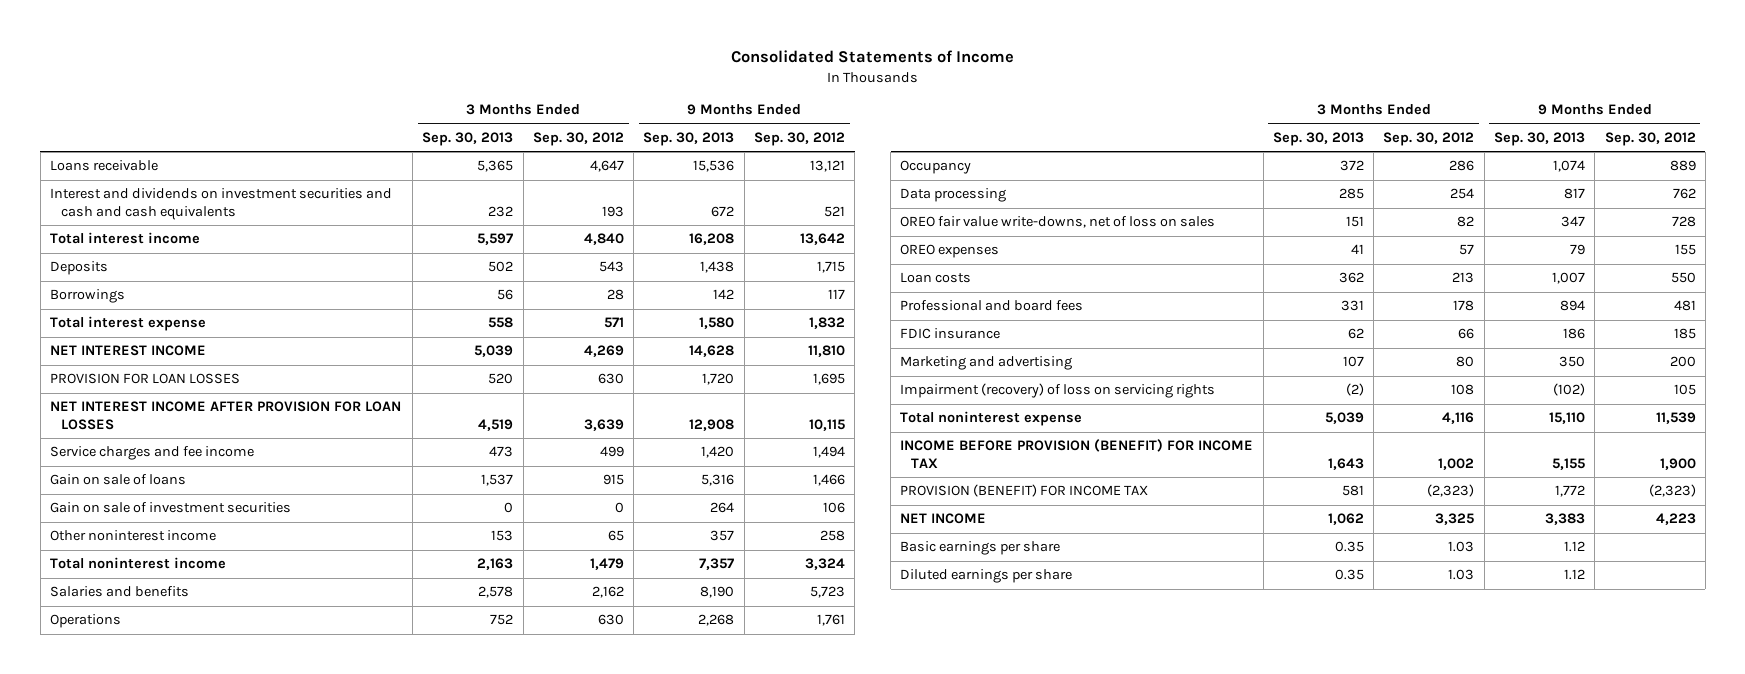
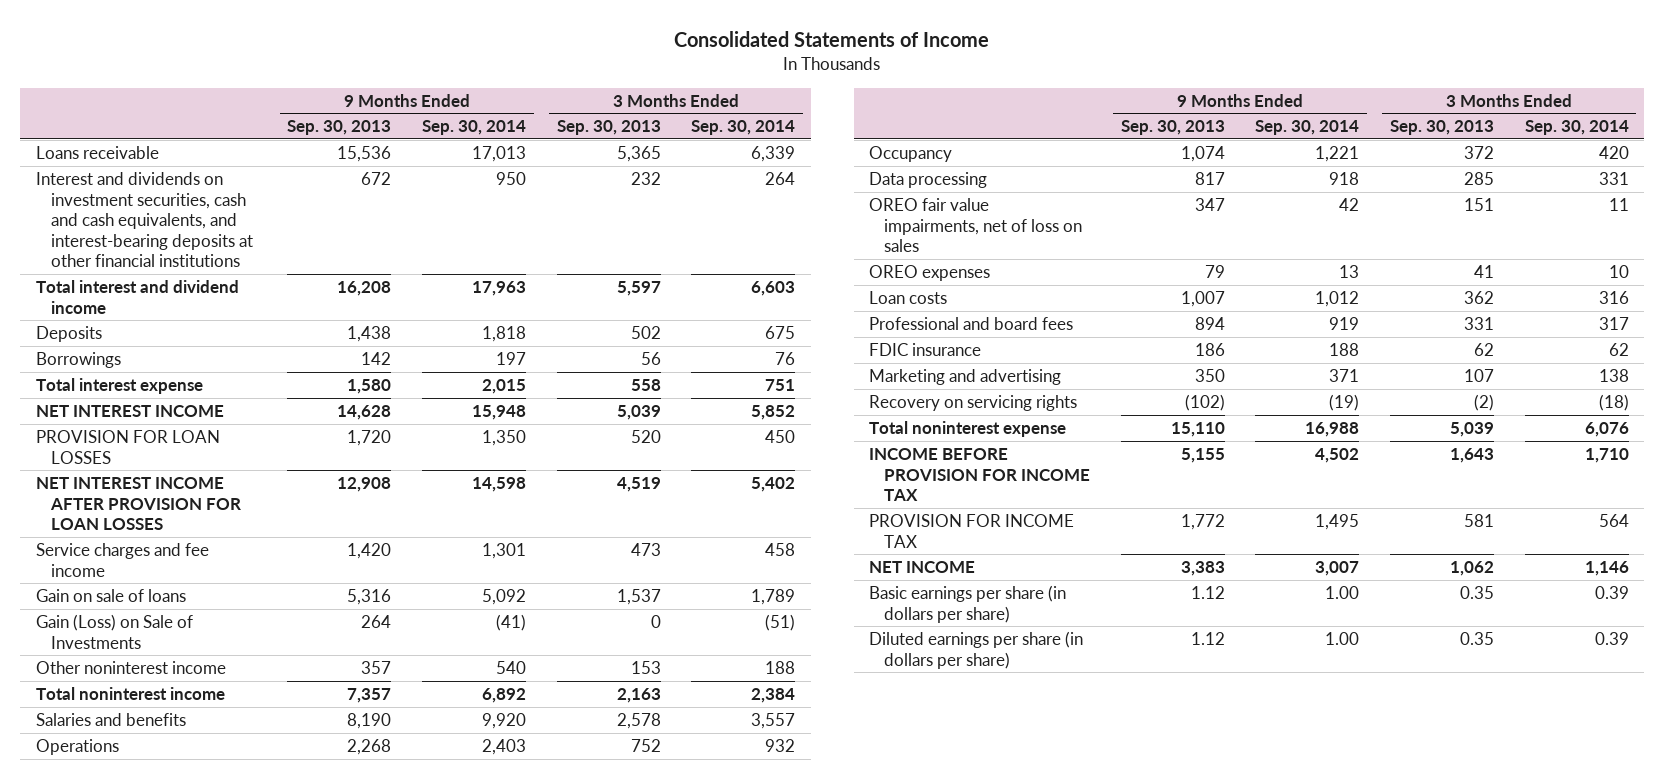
- | 3 Months Ended Sep. 30, 2013 | 3 Months Ended Sep. 30, 2012 | 9 Months Ended Sep. 30, 2013 | 9 Months Ended Sep. 30, 2012
+ | 9 Months Ended Sep. 30, 2013 | 9 Months Ended Sep. 30, 2014 | 3 Months Ended Sep. 30, 2013 | 3 Months Ended Sep. 30, 2014
- Interest and dividends on investment securities and cash and cash equivalents | 232 | 193 | 672 | 521
- Total interest income | 5,597 | 4,840 | 16,208 | 13,642
+ Interest and dividends on investment securities, cash and cash equivalents, and interest-bearing deposits at other financial institutions | 672 | 950 | 232 | 264
+ Total interest and dividend income | 16,208 | 17,963 | 5,597 | 6,603
- Gain on sale of investment securities | 0 | 0 | 264 | 106
+ Gain (Loss) on Sale of Investments | 264 | (41) | 0 | (51)
- OREO fair value write-downs, net of loss on sales | 151 | 82 | 347 | 728
+ OREO fair value impairments, net of loss on sales | 347 | 42 | 151 | 11
- Impairment (recovery) of loss on servicing rights | (2) | 108 | (102) | 105
+ Recovery on servicing rights | (102) | (19) | (2) | (18)
- INCOME BEFORE PROVISION (BENEFIT) FOR INCOME TAX | 1,643 | 1,002 | 5,155 | 1,900
- PROVISION (BENEFIT) FOR INCOME TAX | 581 | (2,323) | 1,772 | (2,323)
+ INCOME BEFORE PROVISION FOR INCOME TAX | 5,155 | 4,502 | 1,643 | 1,710
+ PROVISION FOR INCOME TAX | 1,772 | 1,495 | 581 | 564
- Basic earnings per share | 0.35 | 1.03 | 1.12 |
- Diluted earnings per share | 0.35 | 1.03 | 1.12 |
+ Basic earnings per share (in dollars per share) | 1.12 | 1.00 | 0.35 | 0.39
+ Diluted earnings per share (in dollars per share) | 1.12 | 1.00 | 0.35 | 0.39

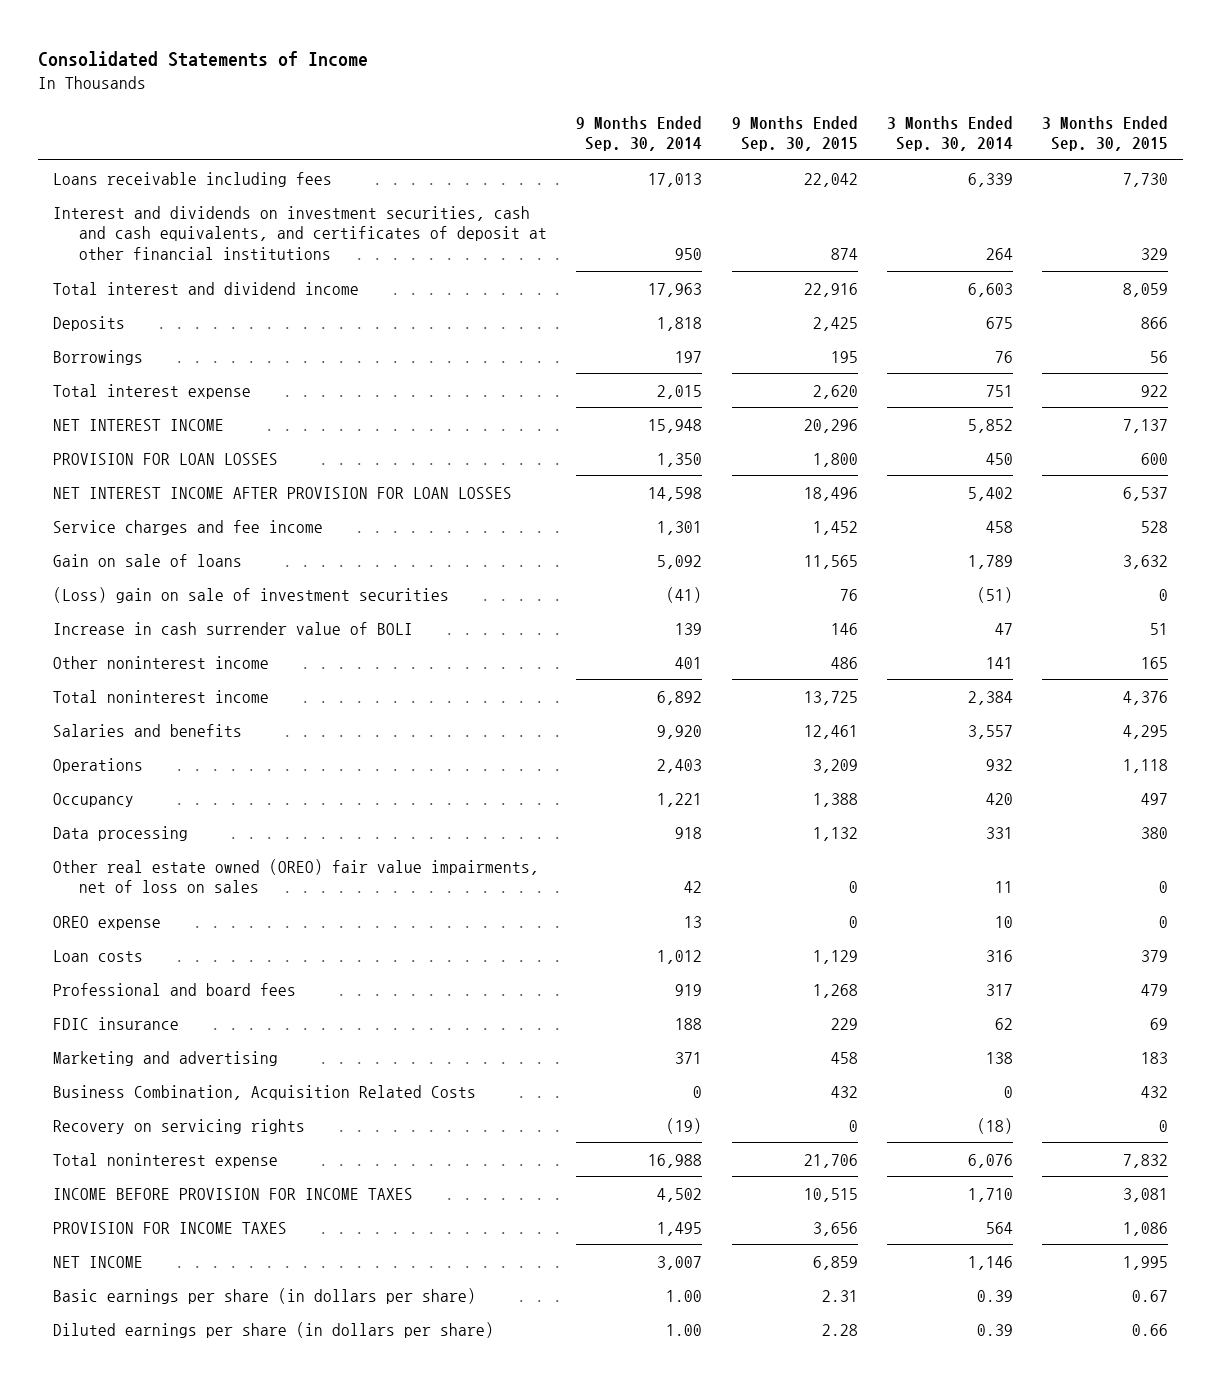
- | 9 Months Ended Sep. 30, 2013 | 9 Months Ended Sep. 30, 2014 | 3 Months Ended Sep. 30, 2013 | 3 Months Ended Sep. 30, 2014
+ | 9 Months Ended Sep. 30, 2014 | 9 Months Ended Sep. 30, 2015 | 3 Months Ended Sep. 30, 2014 | 3 Months Ended Sep. 30, 2015
- Loans receivable | 15,536 | 17,013 | 5,365 | 6,339
- Interest and dividends on investment securities, cash and cash equivalents, and interest-bearing deposits at other financial institutions | 672 | 950 | 232 | 264
+ Loans receivable including fees | 17,013 | 22,042 | 6,339 | 7,730
+ Interest and dividends on investment securities, cash and cash equivalents, and certificates of deposit at other financial institutions | 950 | 874 | 264 | 329
- Gain (Loss) on Sale of Investments | 264 | (41) | 0 | (51)
- Other noninterest income | 357 | 540 | 153 | 188
+ (Loss) gain on sale of investment securities | (41) | 76 | (51) | 0
+ Increase in cash surrender value of BOLI | 139 | 146 | 47 | 51
+ Other noninterest income | 401 | 486 | 141 | 165
- OREO fair value impairments, net of loss on sales | 347 | 42 | 151 | 11
- OREO expenses | 79 | 13 | 41 | 10
+ Other real estate owned (OREO) fair value impairments, net of loss on sales | 42 | 0 | 11 | 0
+ OREO expense | 13 | 0 | 10 | 0
+ Business Combination, Acquisition Related Costs | 0 | 432 | 0 | 432
- INCOME BEFORE PROVISION FOR INCOME TAX | 5,155 | 4,502 | 1,643 | 1,710
- PROVISION FOR INCOME TAX | 1,772 | 1,495 | 581 | 564
+ INCOME BEFORE PROVISION FOR INCOME TAXES | 4,502 | 10,515 | 1,710 | 3,081
+ PROVISION FOR INCOME TAXES | 1,495 | 3,656 | 564 | 1,086

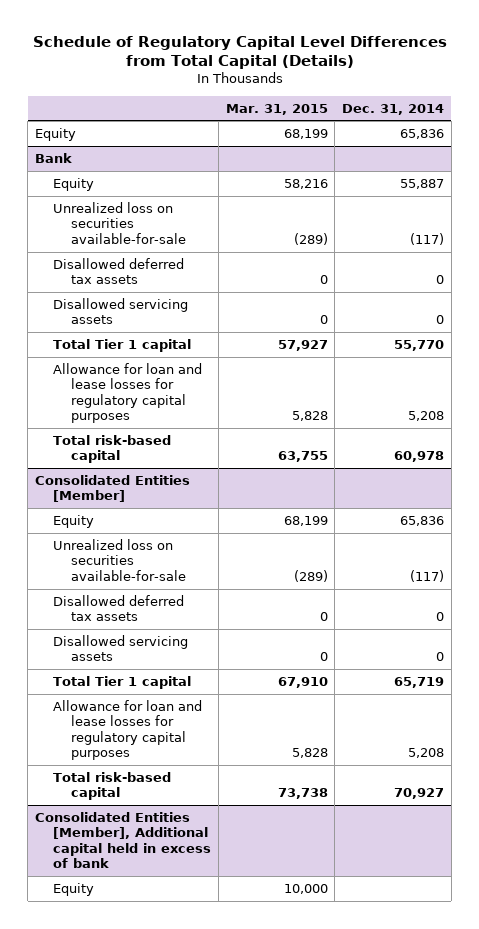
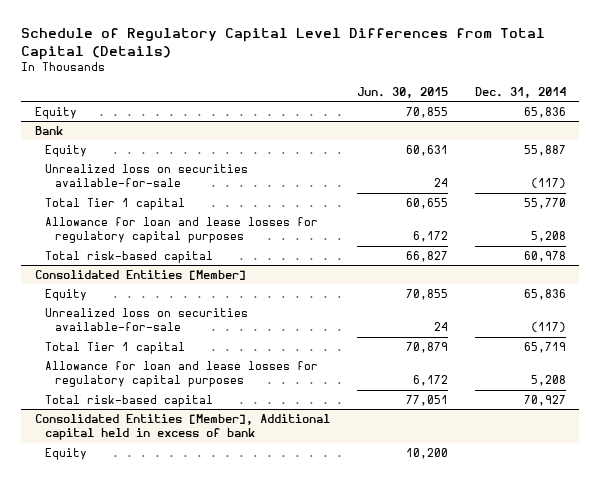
- | Mar. 31, 2015 | Dec. 31, 2014
+ | Jun. 30, 2015 | Dec. 31, 2014
@ Bank
- Disallowed deferred tax assets | 0 | 0
- Disallowed servicing assets | 0 | 0
@ Consolidated Entities [Member]
- Disallowed deferred tax assets | 0 | 0
- Disallowed servicing assets | 0 | 0

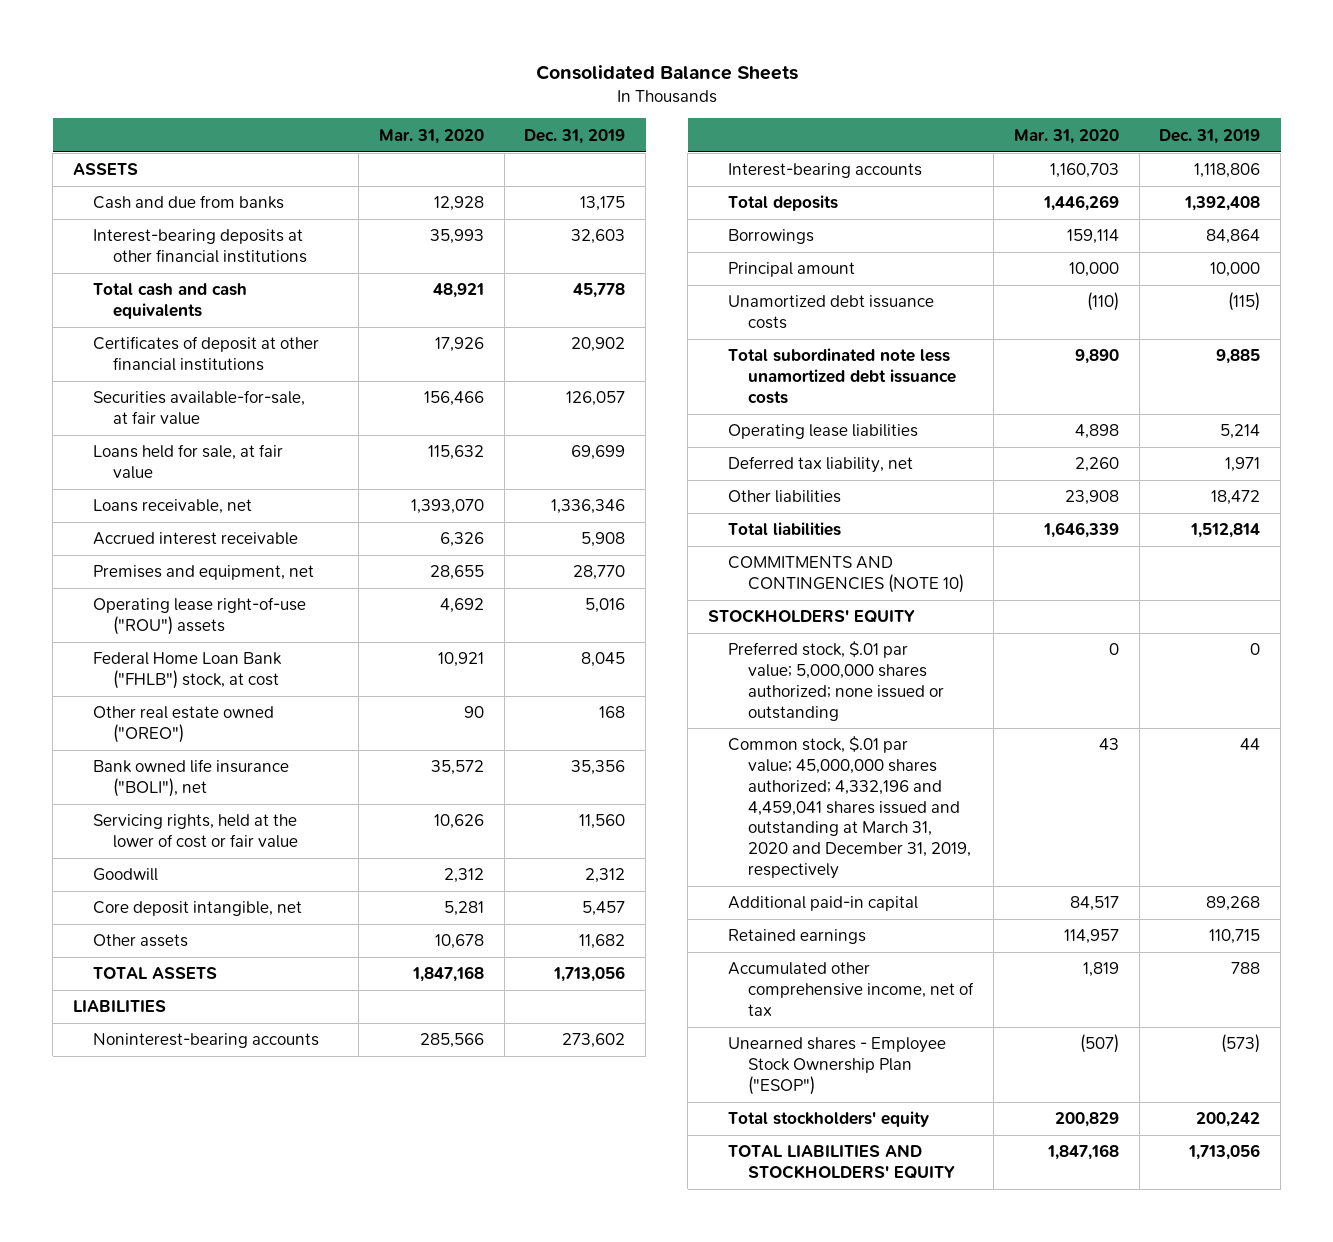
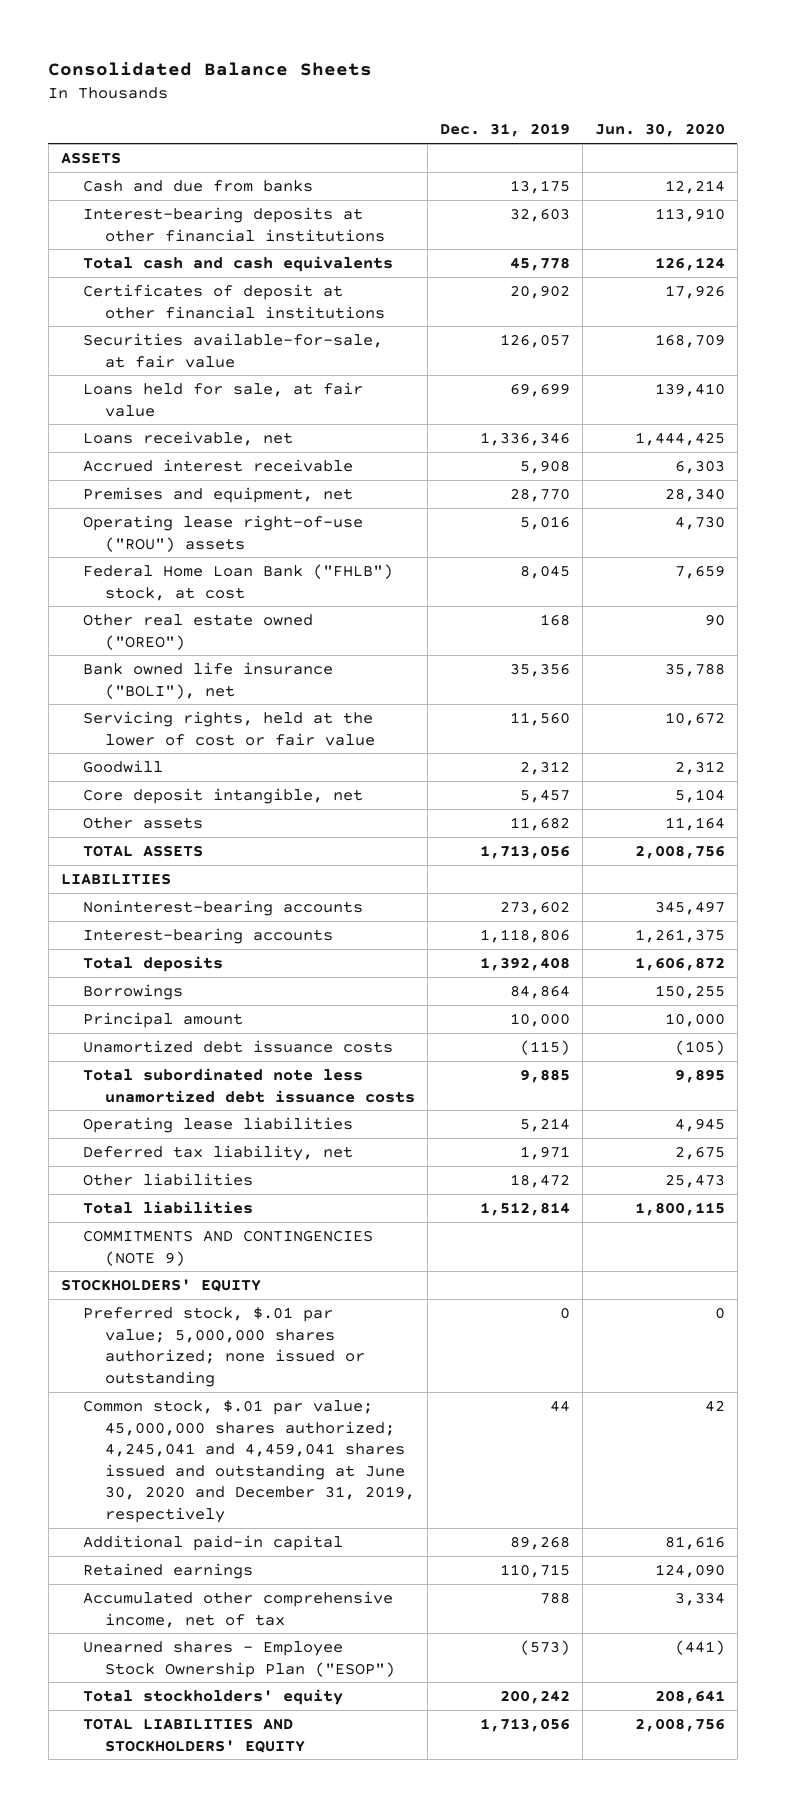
- | Mar. 31, 2020 | Dec. 31, 2019
+ | Dec. 31, 2019 | Jun. 30, 2020
- COMMITMENTS AND CONTINGENCIES (NOTE 10)
+ COMMITMENTS AND CONTINGENCIES (NOTE 9)
- Common stock, $.01 par value; 45,000,000 shares authorized; 4,332,196 and 4,459,041 shares issued and outstanding at March 31, 2020 and December 31, 2019, respectively | 43 | 44
+ Common stock, $.01 par value; 45,000,000 shares authorized; 4,245,041 and 4,459,041 shares issued and outstanding at June 30, 2020 and December 31, 2019, respectively | 44 | 42

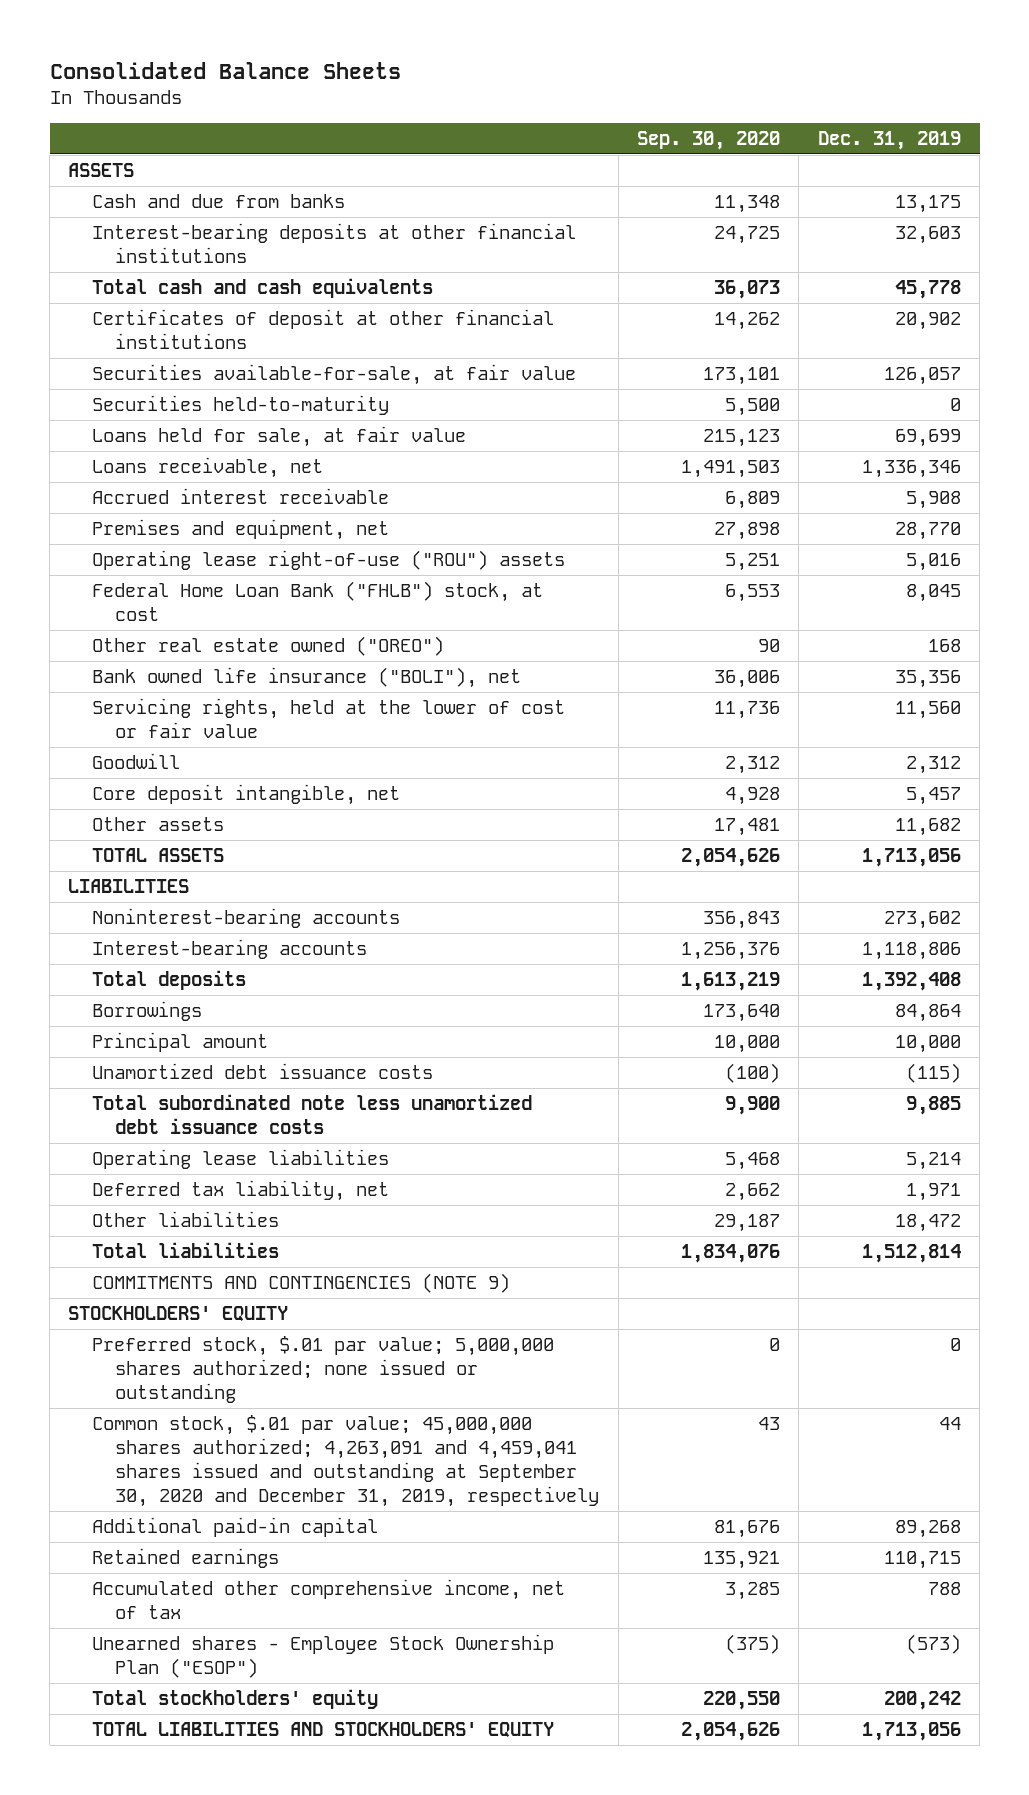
- | Dec. 31, 2019 | Jun. 30, 2020
+ | Sep. 30, 2020 | Dec. 31, 2019
+ Securities held-to-maturity | 5,500 | 0
- Common stock, $.01 par value; 45,000,000 shares authorized; 4,245,041 and 4,459,041 shares issued and outstanding at June 30, 2020 and December 31, 2019, respectively | 44 | 42
+ Common stock, $.01 par value; 45,000,000 shares authorized; 4,263,091 and 4,459,041 shares issued and outstanding at September 30, 2020 and December 31, 2019, respectively | 43 | 44

